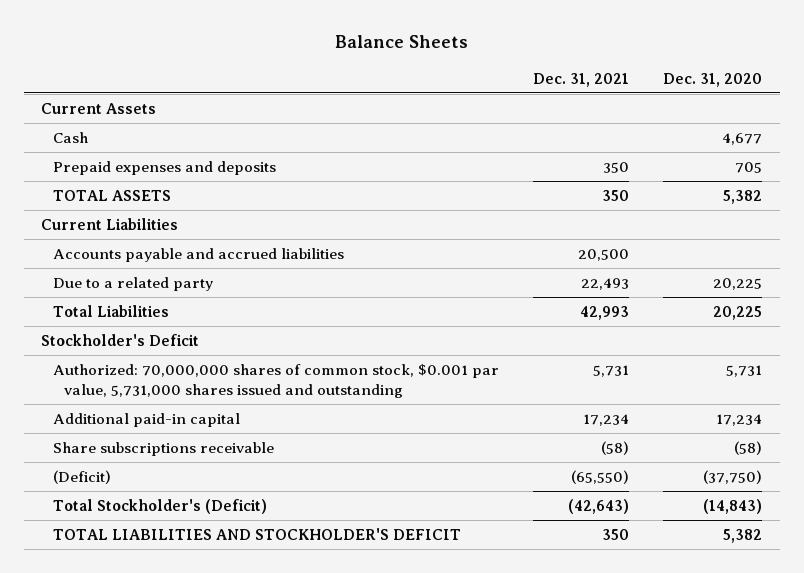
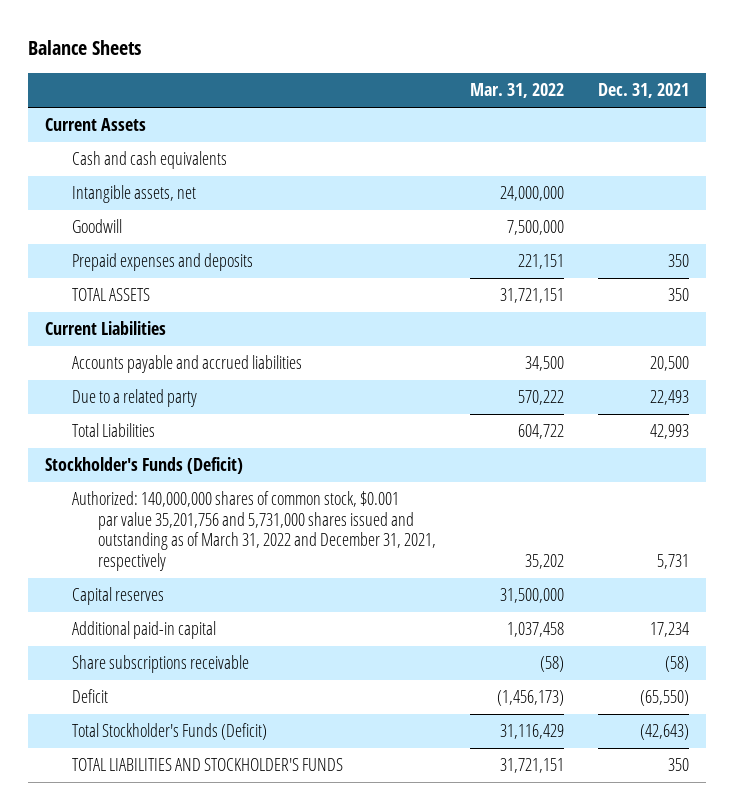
- | Dec. 31, 2021 | Dec. 31, 2020
+ | Mar. 31, 2022 | Dec. 31, 2021
- Cash | | 4,677
+ Cash and cash equivalents
+ Intangible assets, net | 24,000,000 |
+ Goodwill | 7,500,000 |
- Stockholder's Deficit
- Authorized: 70,000,000 shares of common stock, $0.001 par value, 5,731,000 shares issued and outstanding | 5,731 | 5,731
+ Stockholder's Funds (Deficit)
+ Authorized: 140,000,000 shares of common stock, $0.001 par value 35,201,756 and 5,731,000 shares issued and outstanding as of March 31, 2022 and December 31, 2021, respectively | 35,202 | 5,731
+ Capital reserves | 31,500,000 |
- (Deficit) | (65,550) | (37,750)
- Total Stockholder's (Deficit) | (42,643) | (14,843)
- TOTAL LIABILITIES AND STOCKHOLDER'S DEFICIT | 350 | 5,382
+ Deficit | (1,456,173) | (65,550)
+ Total Stockholder's Funds (Deficit) | 31,116,429 | (42,643)
+ TOTAL LIABILITIES AND STOCKHOLDER'S FUNDS | 31,721,151 | 350

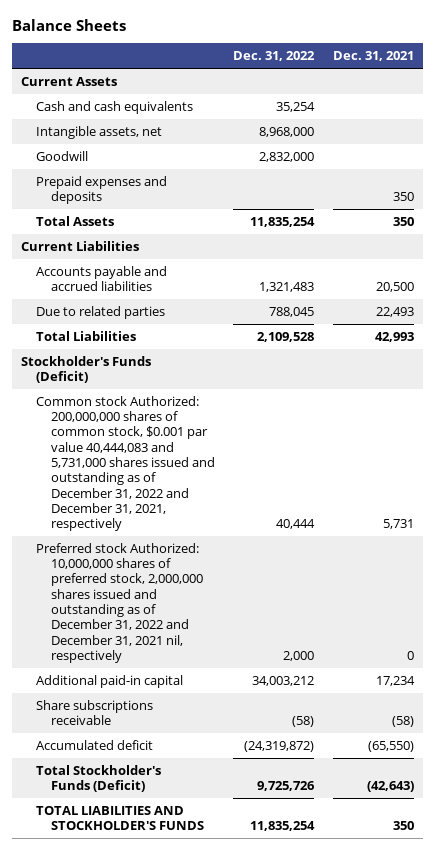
- | Mar. 31, 2022 | Dec. 31, 2021
+ | Dec. 31, 2022 | Dec. 31, 2021
- TOTAL ASSETS | 31,721,151 | 350
+ Total Assets | 11,835,254 | 350
- Due to a related party | 570,222 | 22,493
+ Due to related parties | 788,045 | 22,493
- Authorized: 140,000,000 shares of common stock, $0.001 par value 35,201,756 and 5,731,000 shares issued and outstanding as of March 31, 2022 and December 31, 2021, respectively | 35,202 | 5,731
- Capital reserves | 31,500,000 |
+ Common stock Authorized: 200,000,000 shares of common stock, $0.001 par value 40,444,083 and 5,731,000 shares issued and outstanding as of December 31, 2022 and December 31, 2021, respectively | 40,444 | 5,731
+ Preferred stock Authorized: 10,000,000 shares of preferred stock, 2,000,000 shares issued and outstanding as of December 31, 2022 and December 31, 2021 nil, respectively | 2,000 | 0
- Deficit | (1,456,173) | (65,550)
+ Accumulated deficit | (24,319,872) | (65,550)

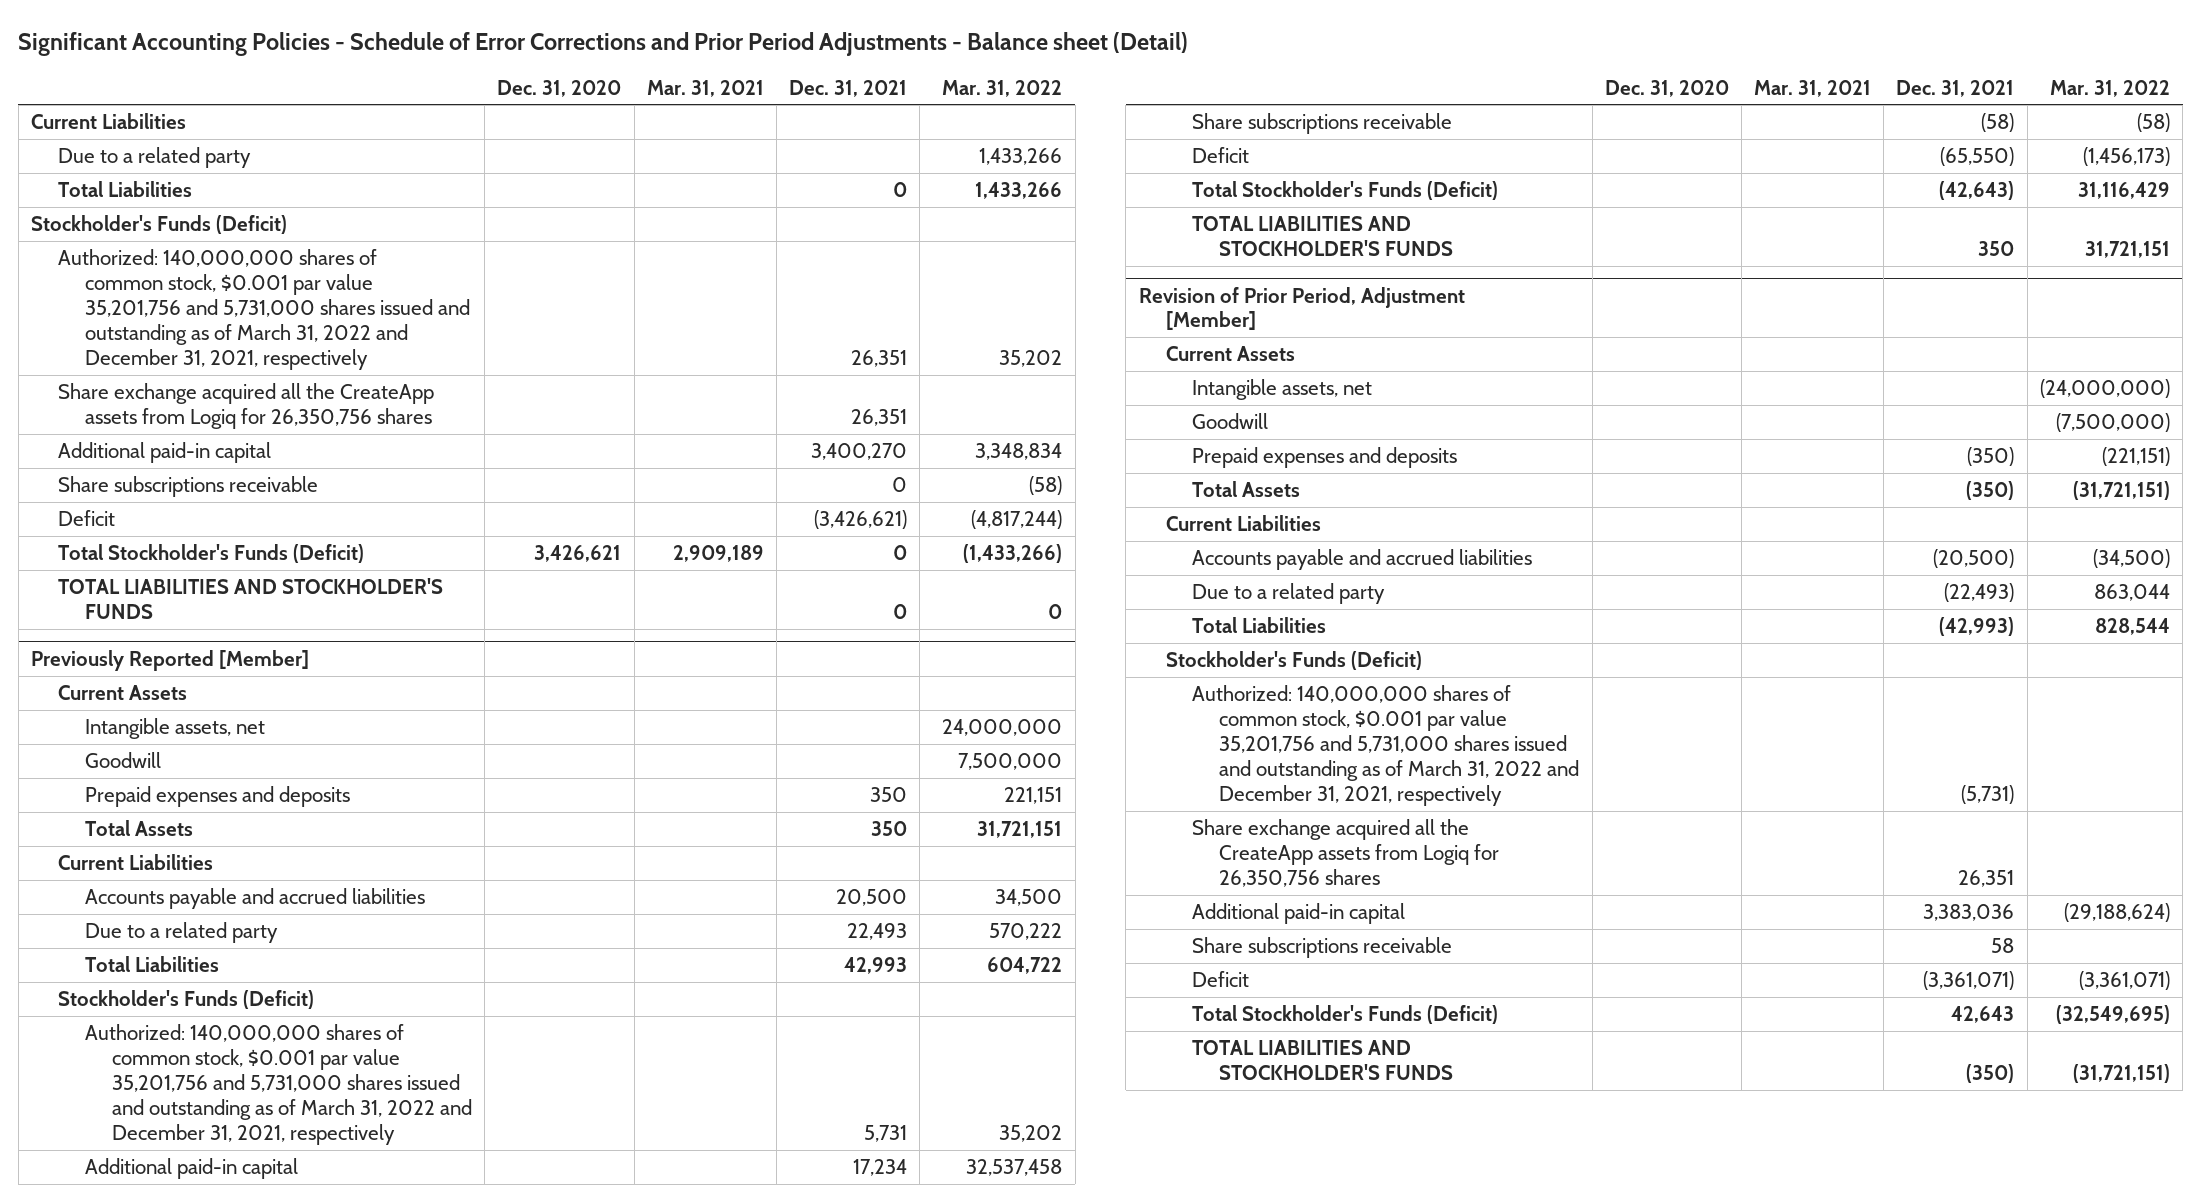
- Balance Sheets
+ Significant Accounting Policies - Schedule of Error Corrections and Prior Period Adjustments - Balance sheet (Detail)
- | Dec. 31, 2022 | Dec. 31, 2021
+ | Dec. 31, 2020 | Mar. 31, 2021 | Dec. 31, 2021 | Mar. 31, 2022
+ Current Liabilities
+ Due to a related party | | | | 1,433,266
+ Total Liabilities | | | 0 | 1,433,266
+ Stockholder's Funds (Deficit)
+ Authorized: 140,000,000 shares of common stock, $0.001 par value 35,201,756 and 5,731,000 shares issued and outstanding as of March 31, 2022 and December 31, 2021, respectively | | | 26,351 | 35,202
+ Share exchange acquired all the CreateApp assets from Logiq for 26,350,756 shares | | | 26,351 |
+ Additional paid-in capital | | | 3,400,270 | 3,348,834
+ Share subscriptions receivable | | | 0 | (58)
+ Deficit | | | (3,426,621) | (4,817,244)
+ Total Stockholder's Funds (Deficit) | 3,426,621 | 2,909,189 | 0 | (1,433,266)
+ TOTAL LIABILITIES AND STOCKHOLDER'S FUNDS | | | 0 | 0
+ Previously Reported [Member]
- Cash and cash equivalents | 35,254 |
- Due to related parties | 788,045 | 22,493
+ Due to a related party | | | 22,493 | 570,222
- Common stock Authorized: 200,000,000 shares of common stock, $0.001 par value 40,444,083 and 5,731,000 shares issued and outstanding as of December 31, 2022 and December 31, 2021, respectively | 40,444 | 5,731
- Preferred stock Authorized: 10,000,000 shares of preferred stock, 2,000,000 shares issued and outstanding as of December 31, 2022 and December 31, 2021 nil, respectively | 2,000 | 0
+ Authorized: 140,000,000 shares of common stock, $0.001 par value 35,201,756 and 5,731,000 shares issued and outstanding as of March 31, 2022 and December 31, 2021, respectively | | | 5,731 | 35,202
- Accumulated deficit | (24,319,872) | (65,550)
+ Deficit | | | (65,550) | (1,456,173)
+ Revision of Prior Period, Adjustment [Member]
+ Current Assets
+ Intangible assets, net | | | | (24,000,000)
+ Goodwill | | | | (7,500,000)
+ Prepaid expenses and deposits | | | (350) | (221,151)
+ Total Assets | | | (350) | (31,721,151)
+ Current Liabilities
+ Accounts payable and accrued liabilities | | | (20,500) | (34,500)
+ Due to a related party | | | (22,493) | 863,044
+ Total Liabilities | | | (42,993) | 828,544
+ Stockholder's Funds (Deficit)
+ Authorized: 140,000,000 shares of common stock, $0.001 par value 35,201,756 and 5,731,000 shares issued and outstanding as of March 31, 2022 and December 31, 2021, respectively | | | (5,731) |
+ Share exchange acquired all the CreateApp assets from Logiq for 26,350,756 shares | | | 26,351 |
+ Additional paid-in capital | | | 3,383,036 | (29,188,624)
+ Share subscriptions receivable | | | 58 |
+ Deficit | | | (3,361,071) | (3,361,071)
+ Total Stockholder's Funds (Deficit) | | | 42,643 | (32,549,695)
+ TOTAL LIABILITIES AND STOCKHOLDER'S FUNDS | | | (350) | (31,721,151)

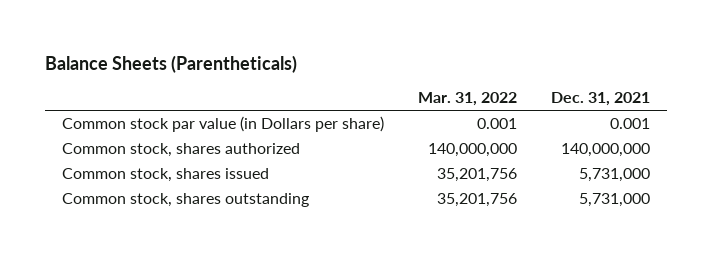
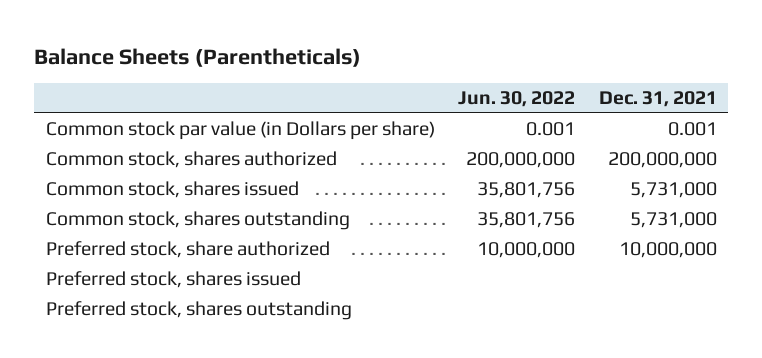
- | Mar. 31, 2022 | Dec. 31, 2021
+ | Jun. 30, 2022 | Dec. 31, 2021
- Common stock, shares authorized | 140,000,000 | 140,000,000
+ Common stock, shares authorized | 200,000,000 | 200,000,000
+ Preferred stock, share authorized | 10,000,000 | 10,000,000
+ Preferred stock, shares issued
+ Preferred stock, shares outstanding

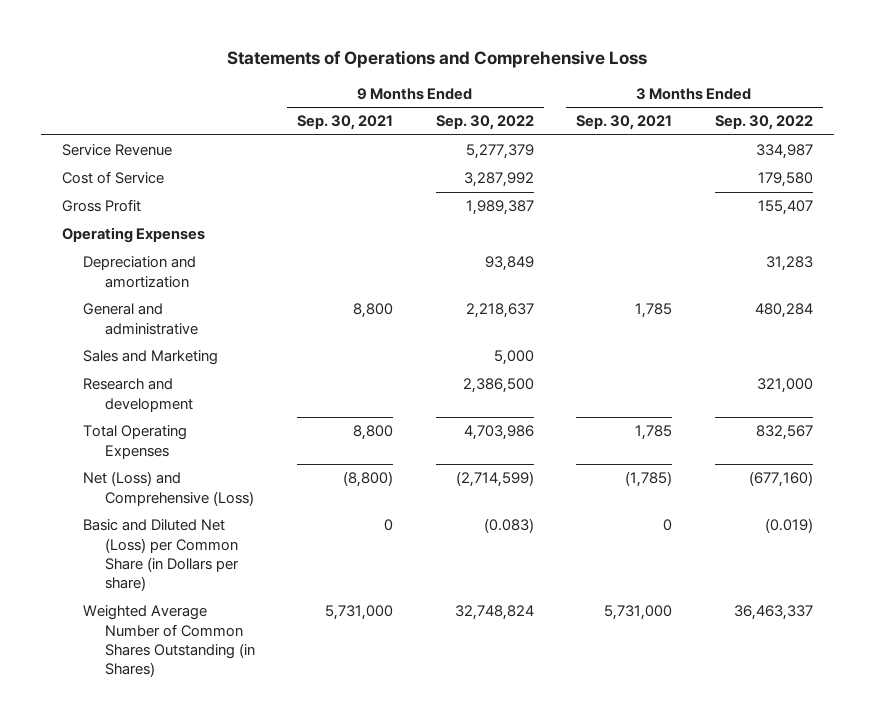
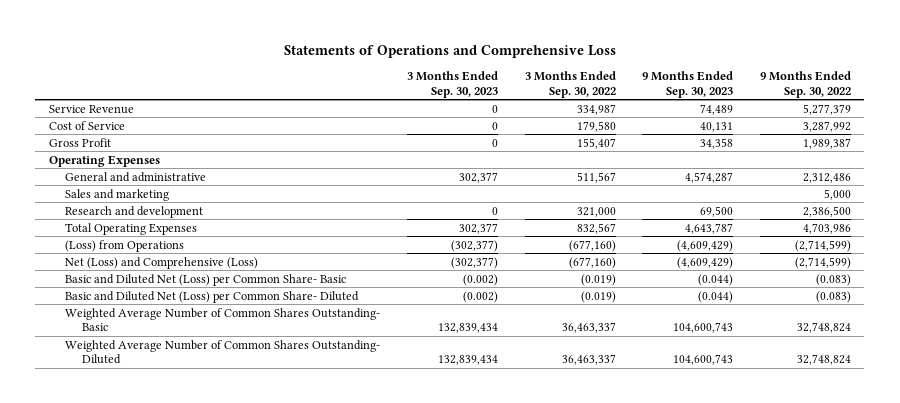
- | 9 Months Ended Sep. 30, 2021 | 9 Months Ended Sep. 30, 2022 | 3 Months Ended Sep. 30, 2021 | 3 Months Ended Sep. 30, 2022
+ | 3 Months Ended Sep. 30, 2023 | 3 Months Ended Sep. 30, 2022 | 9 Months Ended Sep. 30, 2023 | 9 Months Ended Sep. 30, 2022
- Depreciation and amortization | | 93,849 | | 31,283
- General and administrative | 8,800 | 2,218,637 | 1,785 | 480,284
- Sales and Marketing | | 5,000 | |
+ General and administrative | 302,377 | 511,567 | 4,574,287 | 2,312,486
+ Sales and marketing | | | | 5,000
+ (Loss) from Operations | (302,377) | (677,160) | (4,609,429) | (2,714,599)
- Basic and Diluted Net (Loss) per Common Share (in Dollars per share) | 0 | (0.083) | 0 | (0.019)
- Weighted Average Number of Common Shares Outstanding (in Shares) | 5,731,000 | 32,748,824 | 5,731,000 | 36,463,337
+ Basic and Diluted Net (Loss) per Common Share- Basic | (0.002) | (0.019) | (0.044) | (0.083)
+ Basic and Diluted Net (Loss) per Common Share- Diluted | (0.002) | (0.019) | (0.044) | (0.083)
+ Weighted Average Number of Common Shares Outstanding- Basic | 132,839,434 | 36,463,337 | 104,600,743 | 32,748,824
+ Weighted Average Number of Common Shares Outstanding- Diluted | 132,839,434 | 36,463,337 | 104,600,743 | 32,748,824

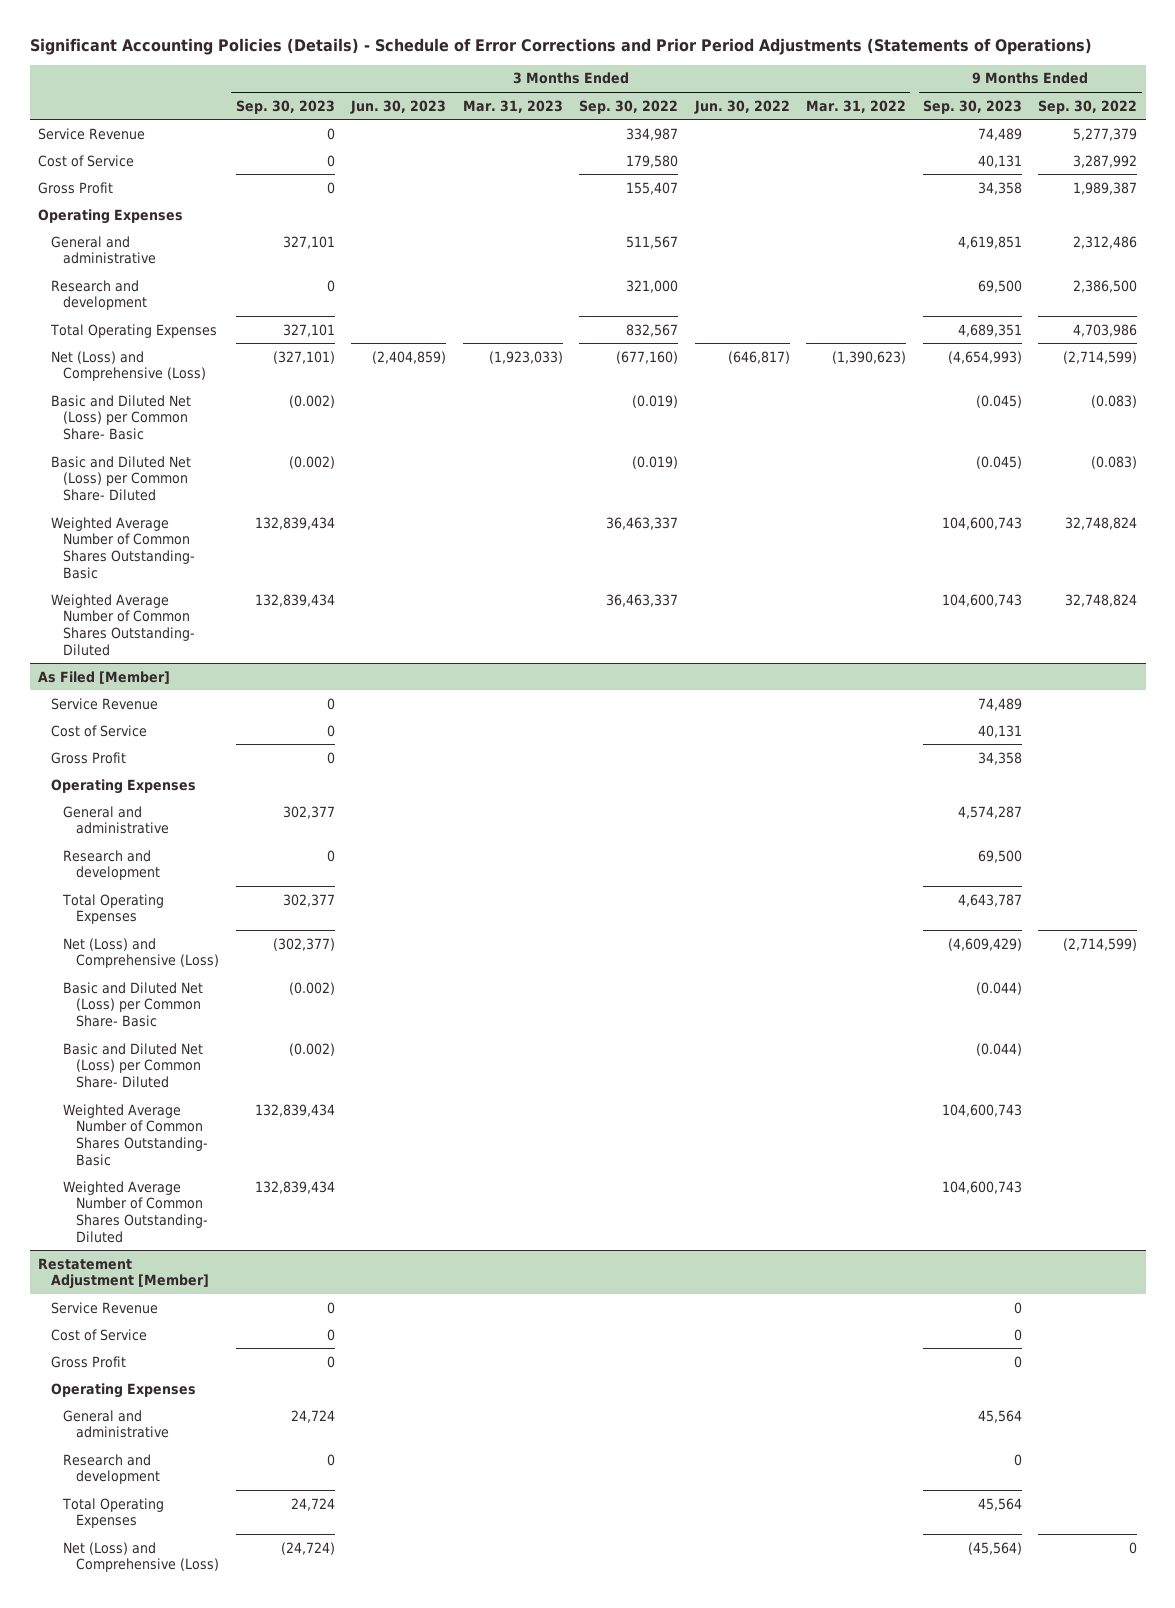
- Statements of Operations and Comprehensive Loss
+ Significant Accounting Policies (Details) - Schedule of Error Corrections and Prior Period Adjustments (Statements of Operations)
- | 3 Months Ended Sep. 30, 2023 | 3 Months Ended Sep. 30, 2022 | 9 Months Ended Sep. 30, 2023 | 9 Months Ended Sep. 30, 2022
+ | 3 Months Ended Sep. 30, 2023 | 3 Months Ended Jun. 30, 2023 | 3 Months Ended Mar. 31, 2023 | 3 Months Ended Sep. 30, 2022 | 3 Months Ended Jun. 30, 2022 | 3 Months Ended Mar. 31, 2022 | 9 Months Ended Sep. 30, 2023 | 9 Months Ended Sep. 30, 2022
- General and administrative | 302,377 | 511,567 | 4,574,287 | 2,312,486
- Sales and marketing | | | | 5,000
+ General and administrative | 327,101 | | | 511,567 | | | 4,619,851 | 2,312,486
- Total Operating Expenses | 302,377 | 832,567 | 4,643,787 | 4,703,986
- (Loss) from Operations | (302,377) | (677,160) | (4,609,429) | (2,714,599)
- Net (Loss) and Comprehensive (Loss) | (302,377) | (677,160) | (4,609,429) | (2,714,599)
- Basic and Diluted Net (Loss) per Common Share- Basic | (0.002) | (0.019) | (0.044) | (0.083)
- Basic and Diluted Net (Loss) per Common Share- Diluted | (0.002) | (0.019) | (0.044) | (0.083)
+ Total Operating Expenses | 327,101 | | | 832,567 | | | 4,689,351 | 4,703,986
+ Net (Loss) and Comprehensive (Loss) | (327,101) | (2,404,859) | (1,923,033) | (677,160) | (646,817) | (1,390,623) | (4,654,993) | (2,714,599)
+ Basic and Diluted Net (Loss) per Common Share- Basic | (0.002) | | | (0.019) | | | (0.045) | (0.083)
+ Basic and Diluted Net (Loss) per Common Share- Diluted | (0.002) | | | (0.019) | | | (0.045) | (0.083)
+ As Filed [Member]
+ Service Revenue | 0 | | | | | | 74,489 |
+ Cost of Service | 0 | | | | | | 40,131 |
+ Gross Profit | 0 | | | | | | 34,358 |
+ Operating Expenses
+ General and administrative | 302,377 | | | | | | 4,574,287 |
+ Research and development | 0 | | | | | | 69,500 |
+ Total Operating Expenses | 302,377 | | | | | | 4,643,787 |
+ Net (Loss) and Comprehensive (Loss) | (302,377) | | | | | | (4,609,429) | (2,714,599)
+ Basic and Diluted Net (Loss) per Common Share- Basic | (0.002) | | | | | | (0.044) |
+ Basic and Diluted Net (Loss) per Common Share- Diluted | (0.002) | | | | | | (0.044) |
+ Weighted Average Number of Common Shares Outstanding- Basic | 132,839,434 | | | | | | 104,600,743 |
+ Weighted Average Number of Common Shares Outstanding- Diluted | 132,839,434 | | | | | | 104,600,743 |
+ Restatement Adjustment [Member]
+ Service Revenue | 0 | | | | | | 0 |
+ Cost of Service | 0 | | | | | | 0 |
+ Gross Profit | 0 | | | | | | 0 |
+ Operating Expenses
+ General and administrative | 24,724 | | | | | | 45,564 |
+ Research and development | 0 | | | | | | 0 |
+ Total Operating Expenses | 24,724 | | | | | | 45,564 |
+ Net (Loss) and Comprehensive (Loss) | (24,724) | | | | | | (45,564) | 0

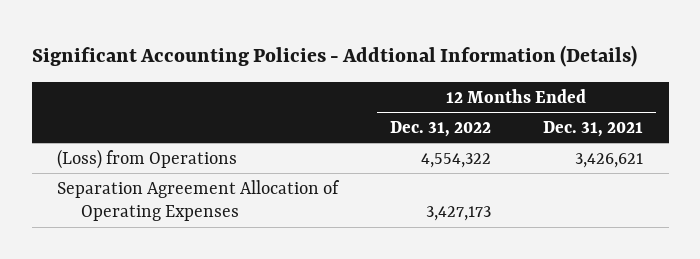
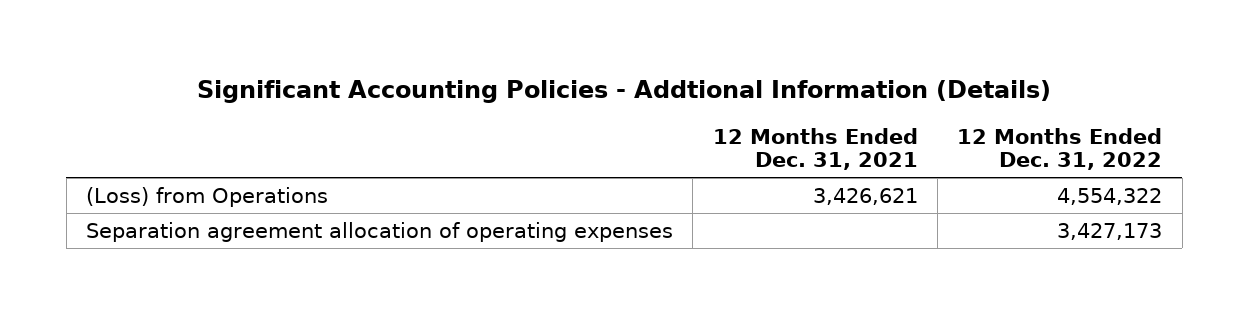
- | 12 Months Ended Dec. 31, 2022 | 12 Months Ended Dec. 31, 2021
+ | 12 Months Ended Dec. 31, 2021 | 12 Months Ended Dec. 31, 2022
- Separation Agreement Allocation of Operating Expenses | 3,427,173 |
+ Separation agreement allocation of operating expenses | | 3,427,173

